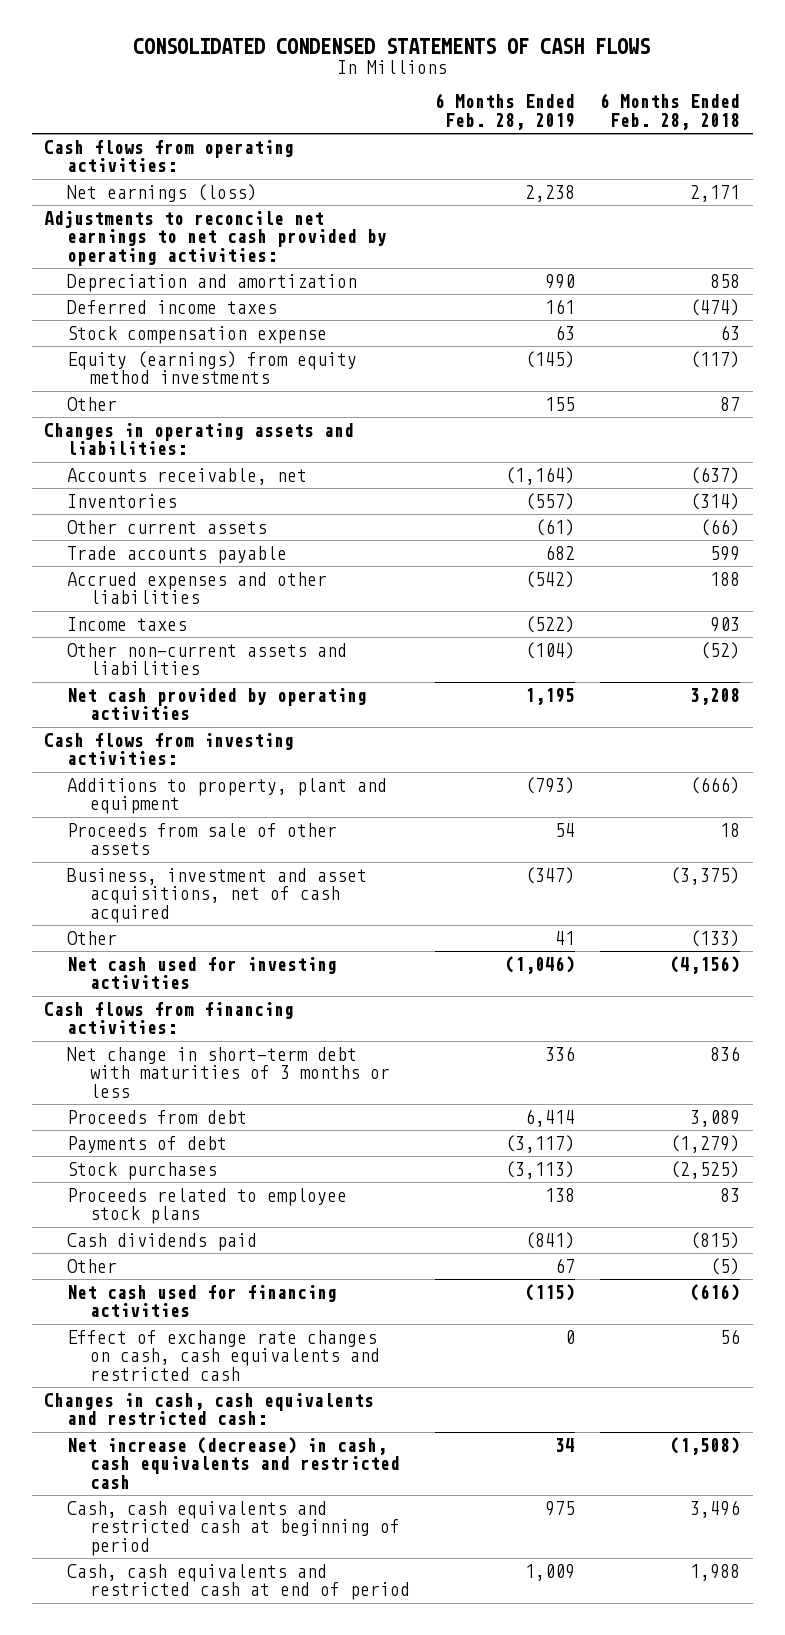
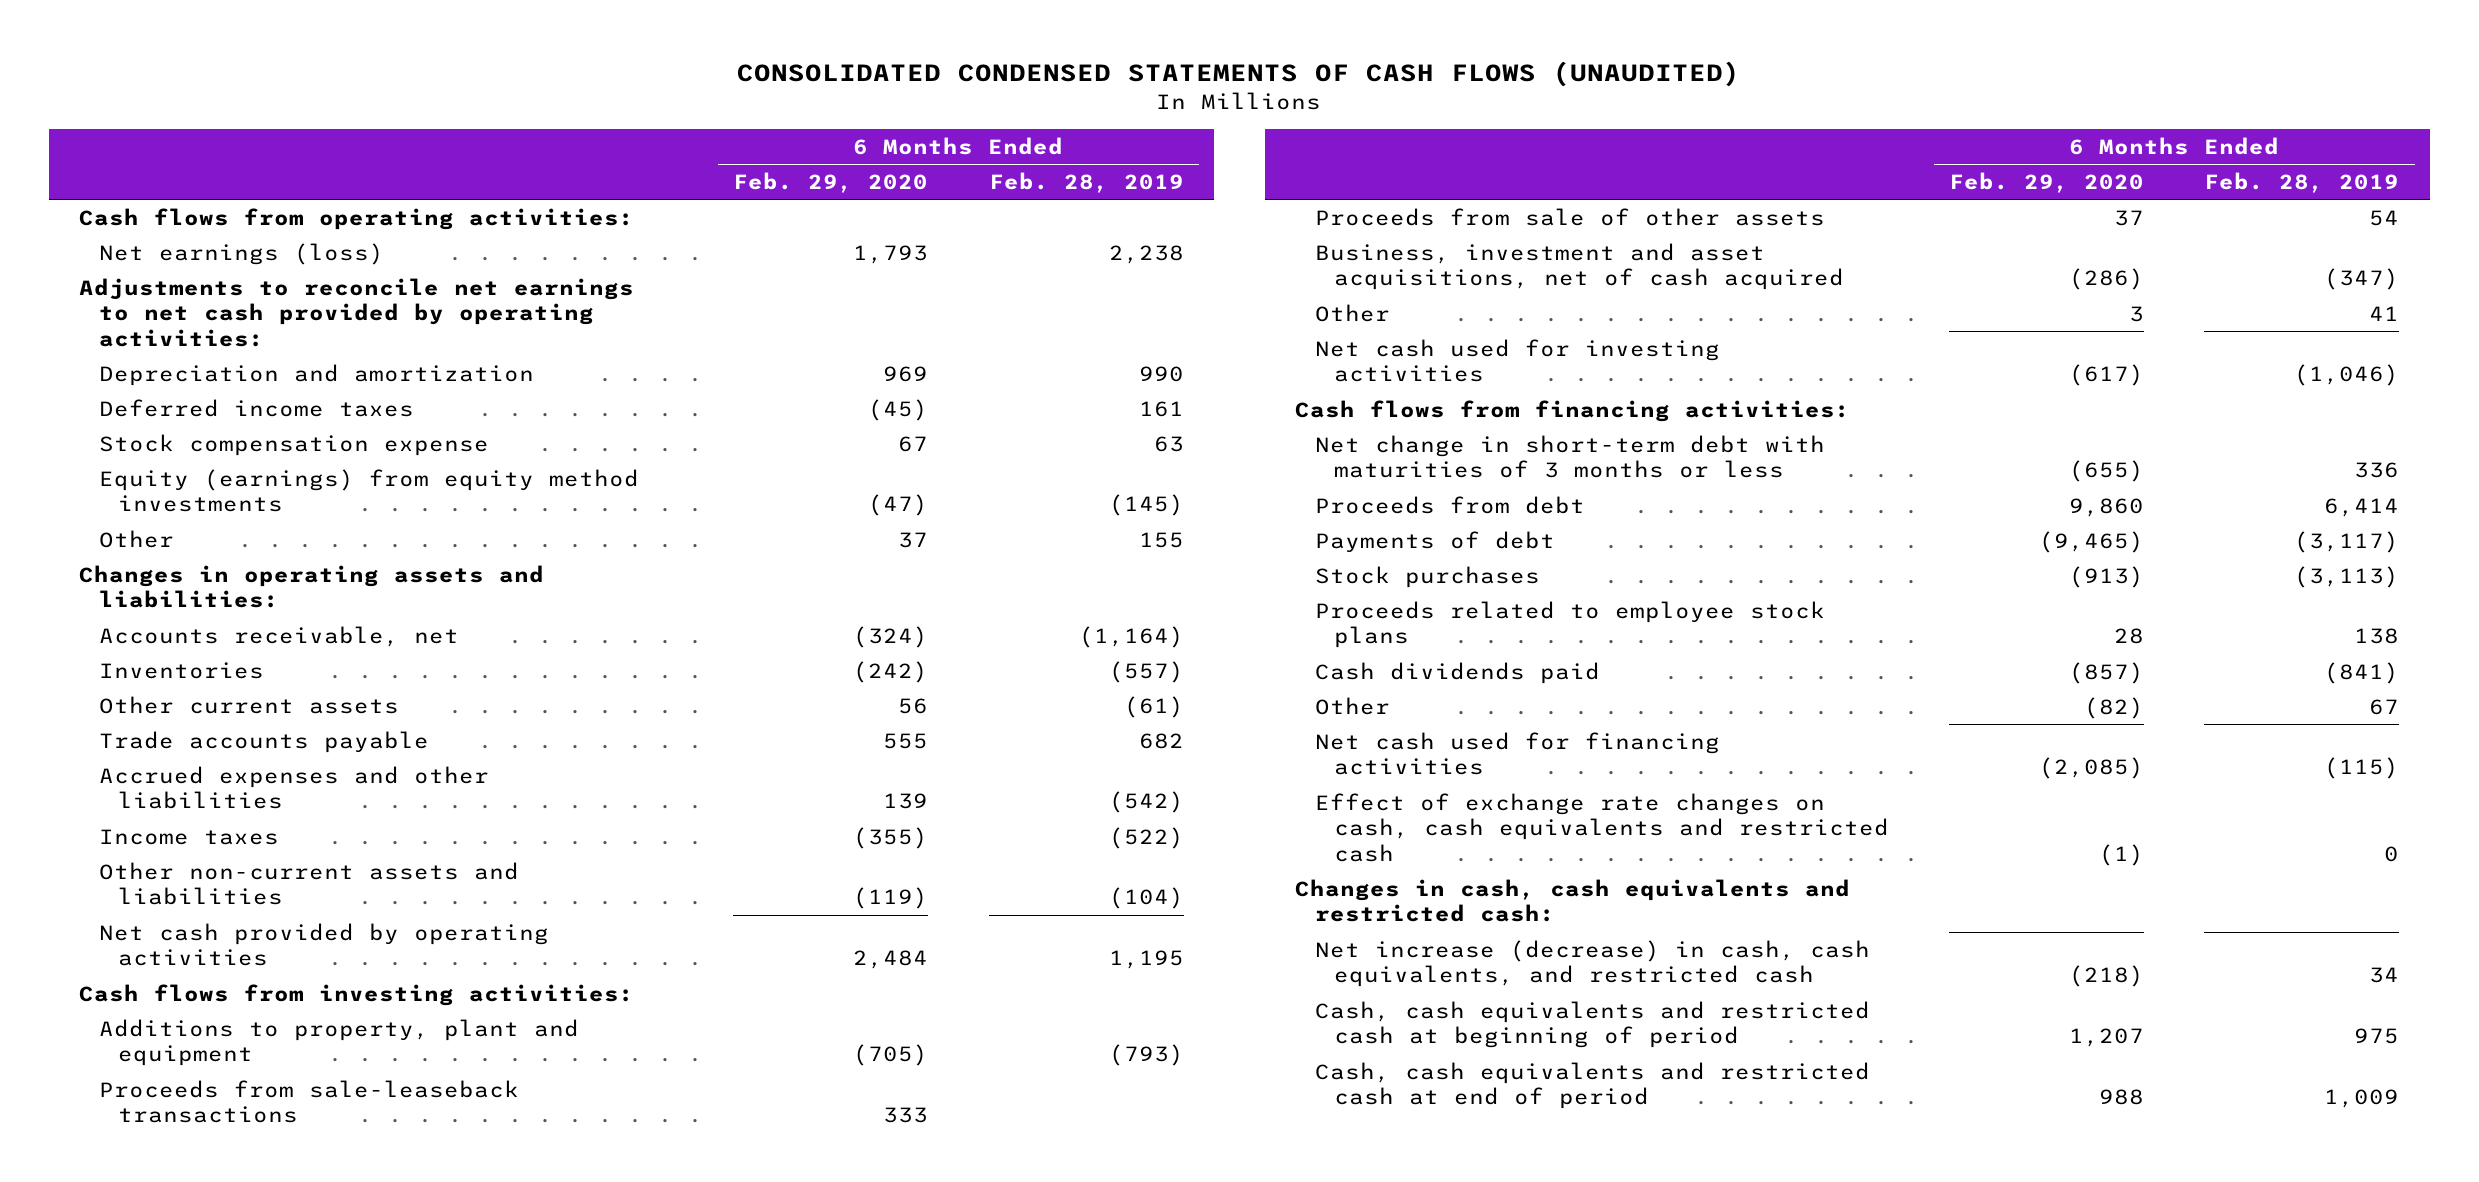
- CONSOLIDATED CONDENSED STATEMENTS OF CASH FLOWS
+ CONSOLIDATED CONDENSED STATEMENTS OF CASH FLOWS (UNAUDITED)
- | 6 Months Ended Feb. 28, 2019 | 6 Months Ended Feb. 28, 2018
+ | 6 Months Ended Feb. 29, 2020 | 6 Months Ended Feb. 28, 2019
+ Proceeds from sale-leaseback transactions | 333 |
- Net increase (decrease) in cash, cash equivalents and restricted cash | 34 | (1,508)
+ Net increase (decrease) in cash, cash equivalents, and restricted cash | (218) | 34

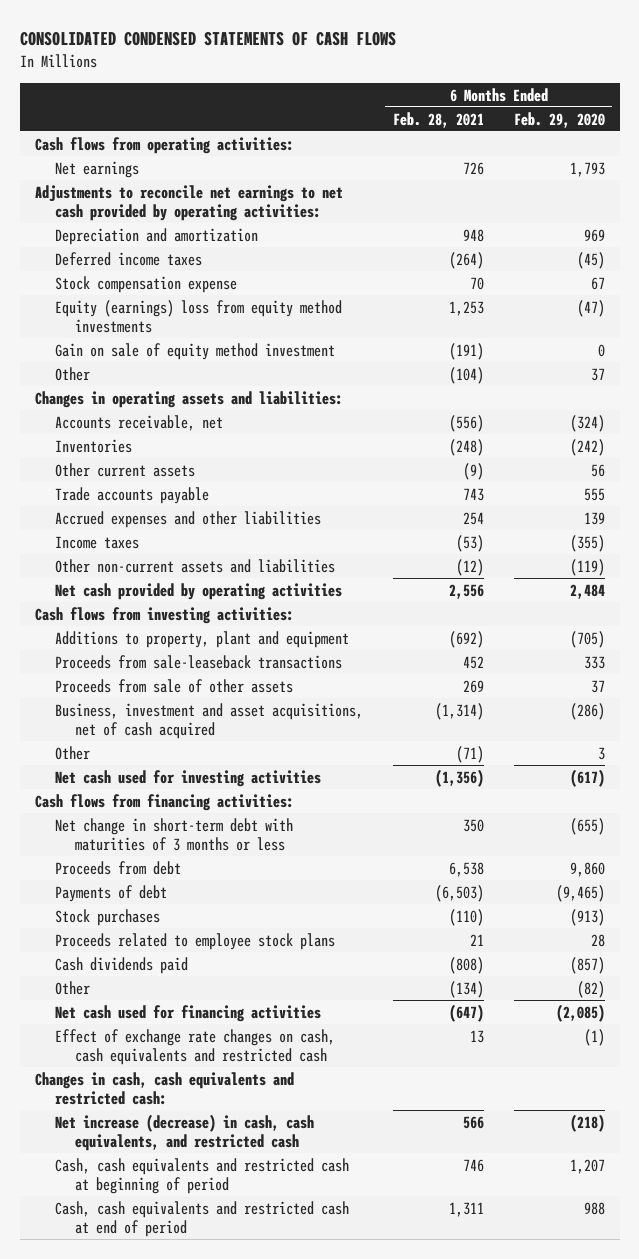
- CONSOLIDATED CONDENSED STATEMENTS OF CASH FLOWS (UNAUDITED)
+ CONSOLIDATED CONDENSED STATEMENTS OF CASH FLOWS
- | 6 Months Ended Feb. 29, 2020 | 6 Months Ended Feb. 28, 2019
+ | 6 Months Ended Feb. 28, 2021 | 6 Months Ended Feb. 29, 2020
- Net earnings (loss) | 1,793 | 2,238
+ Net earnings | 726 | 1,793
- Equity (earnings) from equity method investments | (47) | (145)
+ Equity (earnings) loss from equity method investments | 1,253 | (47)
+ Gain on sale of equity method investment | (191) | 0

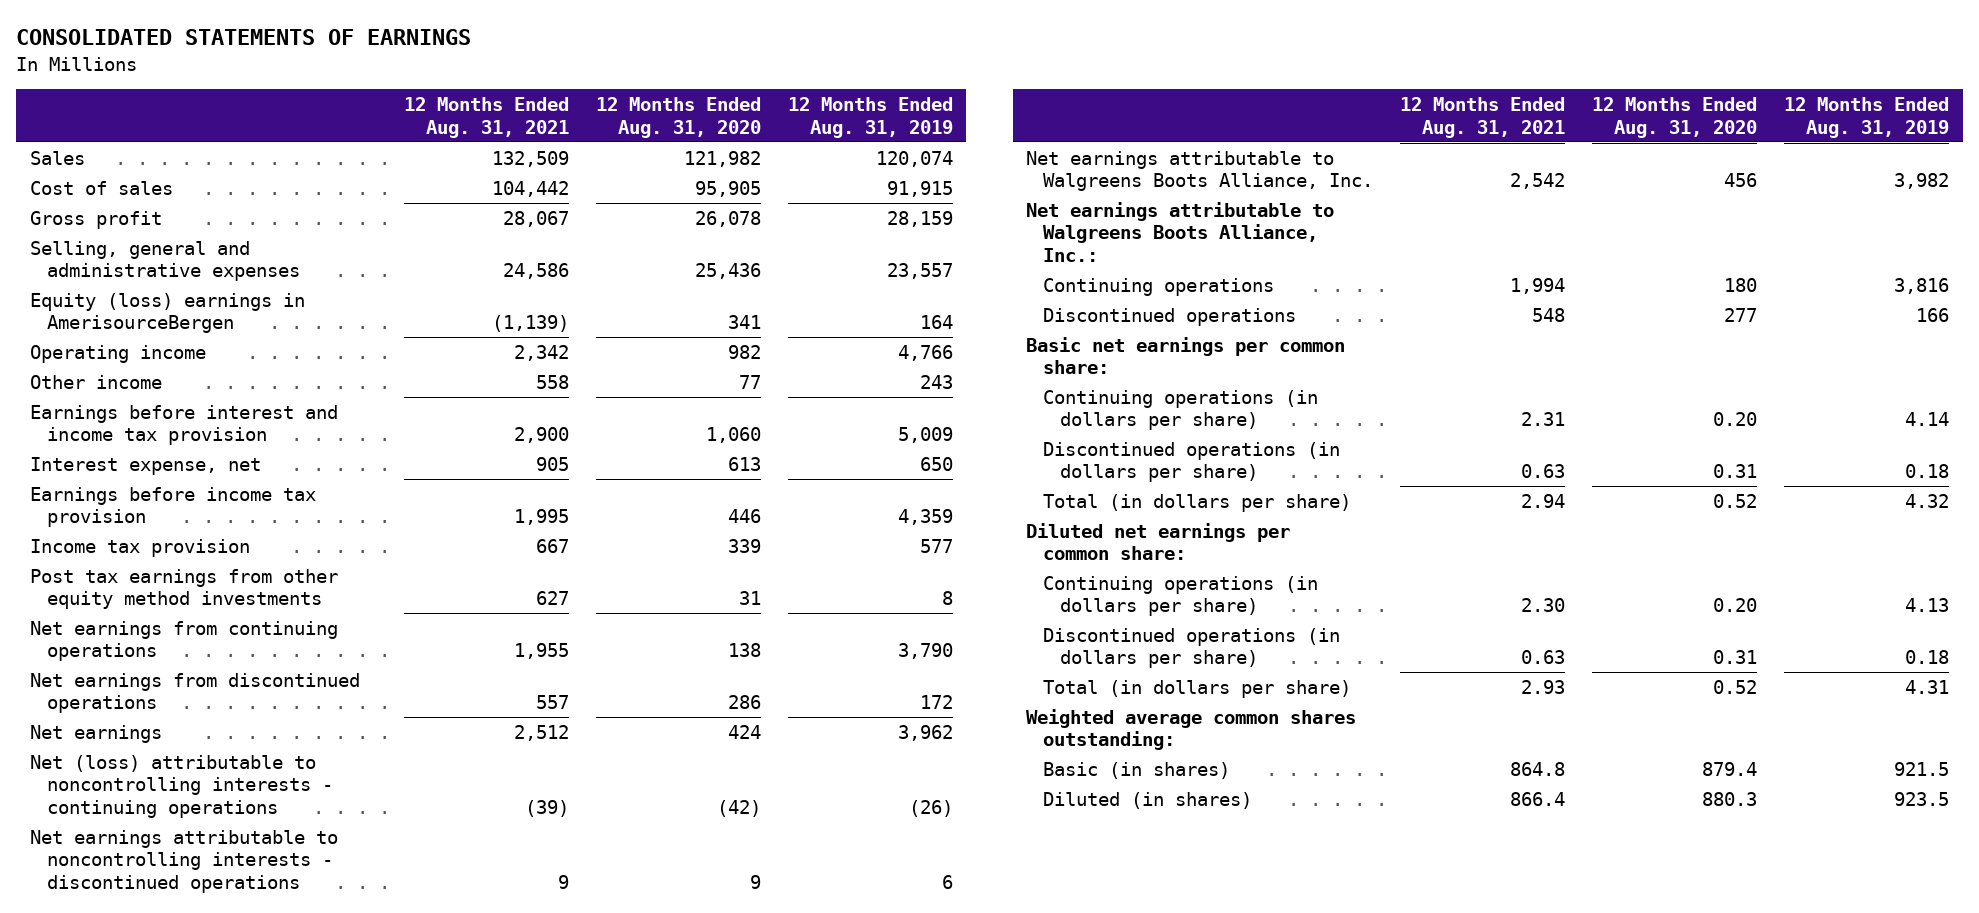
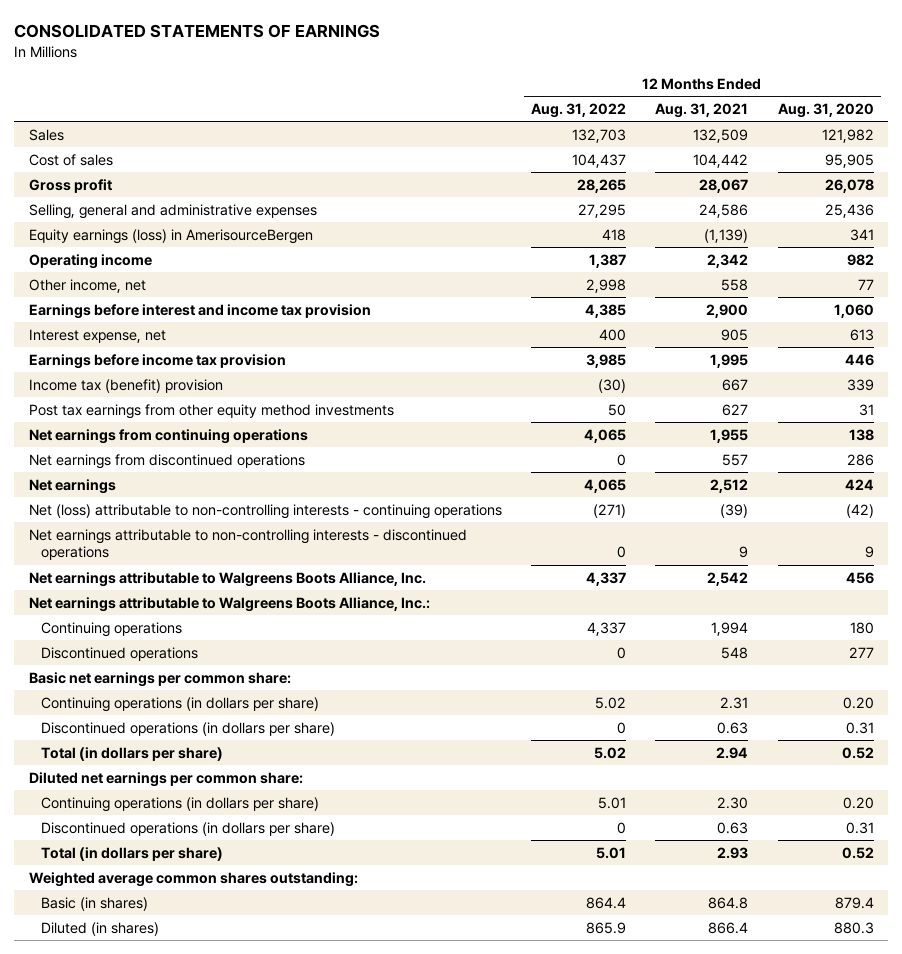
- | 12 Months Ended Aug. 31, 2021 | 12 Months Ended Aug. 31, 2020 | 12 Months Ended Aug. 31, 2019
+ | 12 Months Ended Aug. 31, 2022 | 12 Months Ended Aug. 31, 2021 | 12 Months Ended Aug. 31, 2020
- Equity (loss) earnings in AmerisourceBergen | (1,139) | 341 | 164
+ Equity earnings (loss) in AmerisourceBergen | 418 | (1,139) | 341
- Other income | 558 | 77 | 243
+ Other income, net | 2,998 | 558 | 77
- Income tax provision | 667 | 339 | 577
+ Income tax (benefit) provision | (30) | 667 | 339
- Net (loss) attributable to noncontrolling interests - continuing operations | (39) | (42) | (26)
- Net earnings attributable to noncontrolling interests - discontinued operations | 9 | 9 | 6
+ Net (loss) attributable to non-controlling interests - continuing operations | (271) | (39) | (42)
+ Net earnings attributable to non-controlling interests - discontinued operations | 0 | 9 | 9

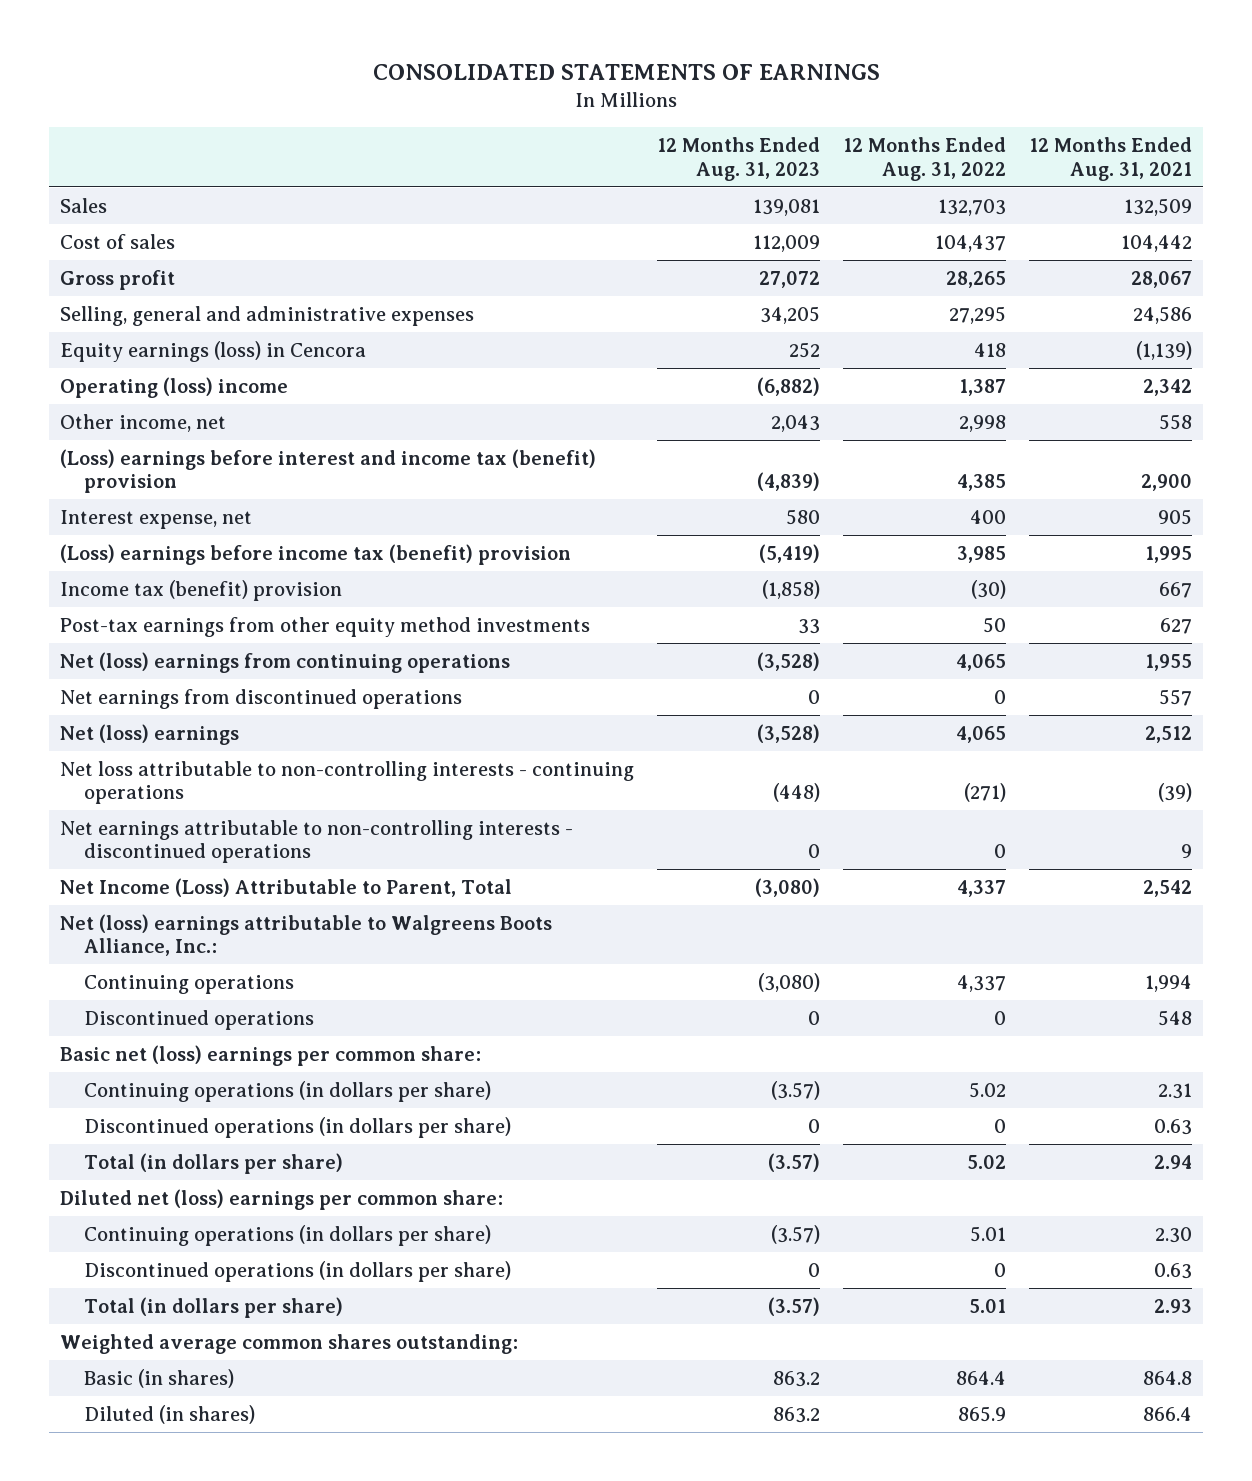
- | 12 Months Ended Aug. 31, 2022 | 12 Months Ended Aug. 31, 2021 | 12 Months Ended Aug. 31, 2020
+ | 12 Months Ended Aug. 31, 2023 | 12 Months Ended Aug. 31, 2022 | 12 Months Ended Aug. 31, 2021
- Equity earnings (loss) in AmerisourceBergen | 418 | (1,139) | 341
- Operating income | 1,387 | 2,342 | 982
+ Equity earnings (loss) in Cencora | 252 | 418 | (1,139)
+ Operating (loss) income | (6,882) | 1,387 | 2,342
- Earnings before interest and income tax provision | 4,385 | 2,900 | 1,060
+ (Loss) earnings before interest and income tax (benefit) provision | (4,839) | 4,385 | 2,900
- Earnings before income tax provision | 3,985 | 1,995 | 446
+ (Loss) earnings before income tax (benefit) provision | (5,419) | 3,985 | 1,995
- Post tax earnings from other equity method investments | 50 | 627 | 31
- Net earnings from continuing operations | 4,065 | 1,955 | 138
+ Post-tax earnings from other equity method investments | 33 | 50 | 627
+ Net (loss) earnings from continuing operations | (3,528) | 4,065 | 1,955
- Net earnings | 4,065 | 2,512 | 424
- Net (loss) attributable to non-controlling interests - continuing operations | (271) | (39) | (42)
+ Net (loss) earnings | (3,528) | 4,065 | 2,512
+ Net loss attributable to non-controlling interests - continuing operations | (448) | (271) | (39)
- Net earnings attributable to Walgreens Boots Alliance, Inc. | 4,337 | 2,542 | 456
- Net earnings attributable to Walgreens Boots Alliance, Inc.:
+ Net Income (Loss) Attributable to Parent, Total | (3,080) | 4,337 | 2,542
+ Net (loss) earnings attributable to Walgreens Boots Alliance, Inc.:
- Basic net earnings per common share:
+ Basic net (loss) earnings per common share:
- Diluted net earnings per common share:
+ Diluted net (loss) earnings per common share:

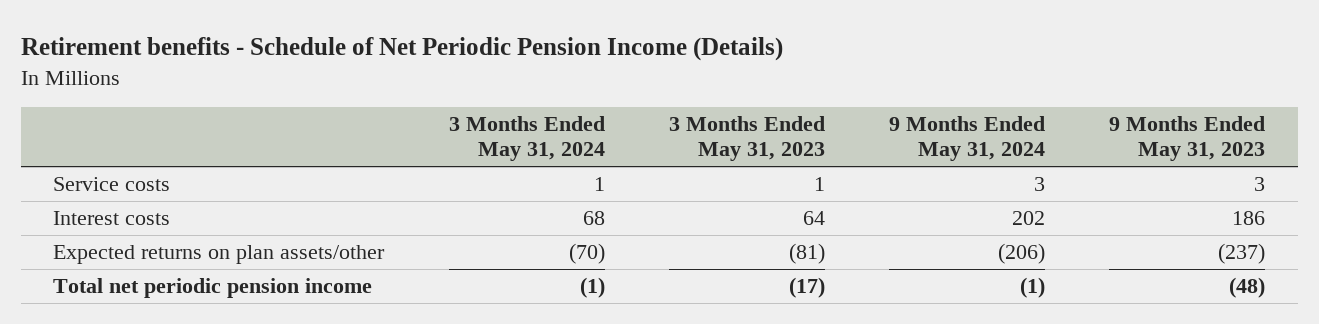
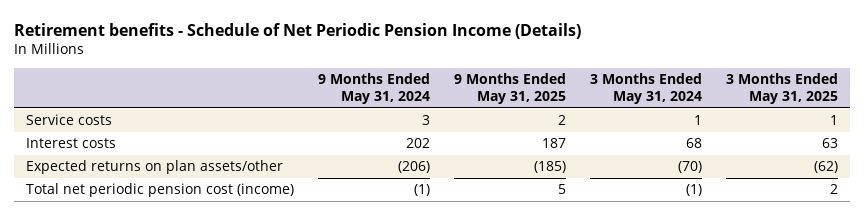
- | 3 Months Ended May 31, 2024 | 3 Months Ended May 31, 2023 | 9 Months Ended May 31, 2024 | 9 Months Ended May 31, 2023
+ | 9 Months Ended May 31, 2024 | 9 Months Ended May 31, 2025 | 3 Months Ended May 31, 2024 | 3 Months Ended May 31, 2025
- Total net periodic pension income | (1) | (17) | (1) | (48)
+ Total net periodic pension cost (income) | (1) | 5 | (1) | 2

